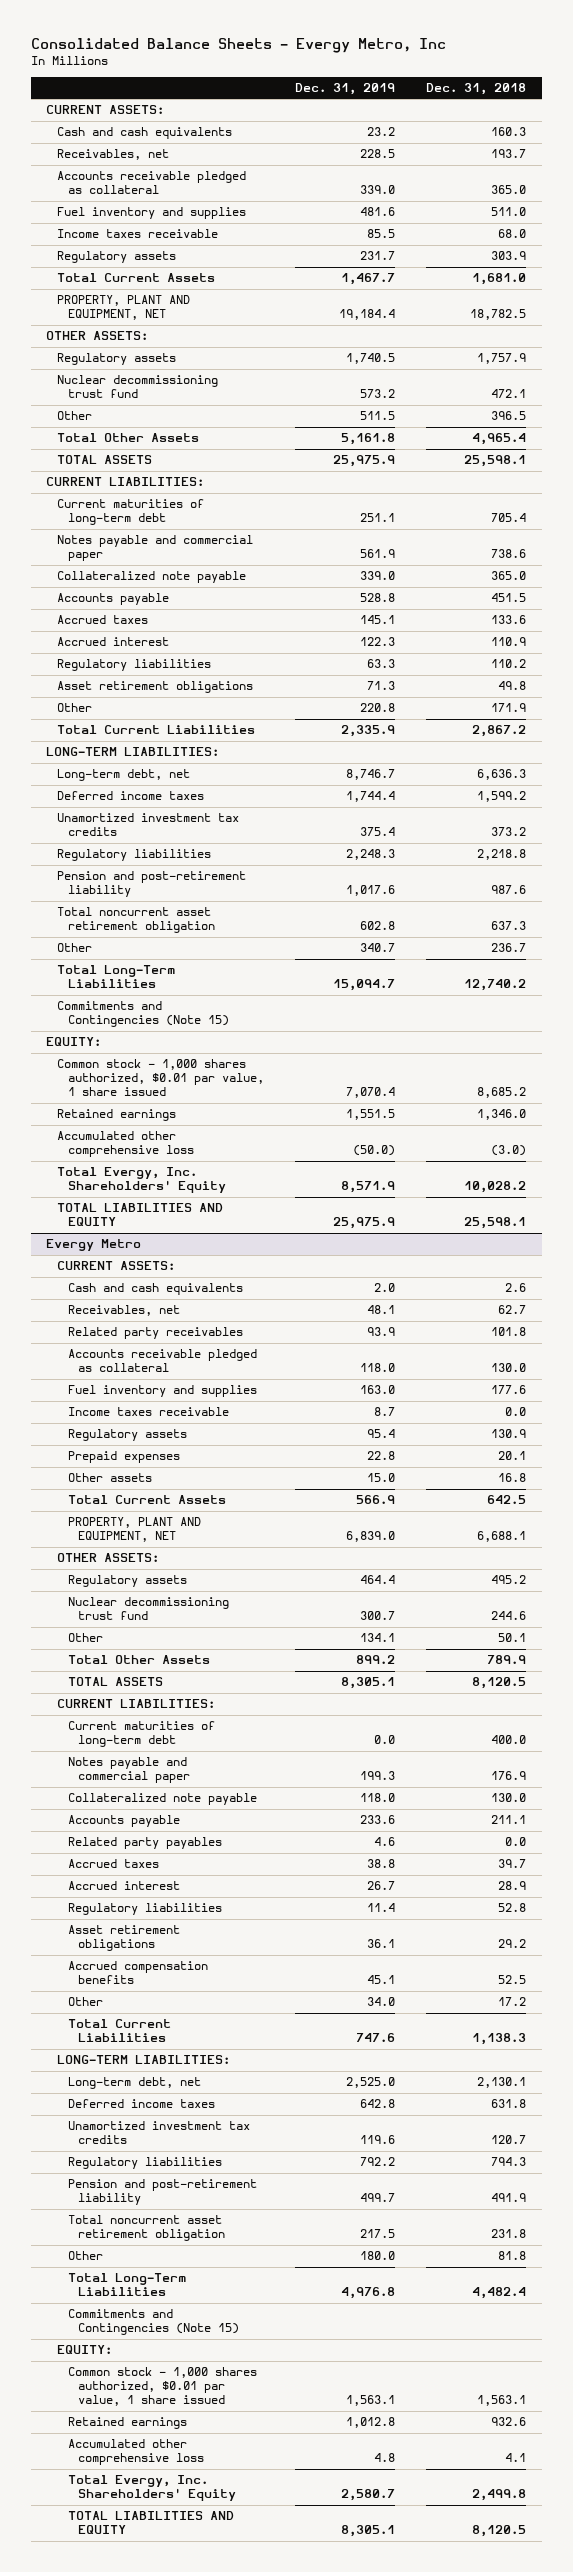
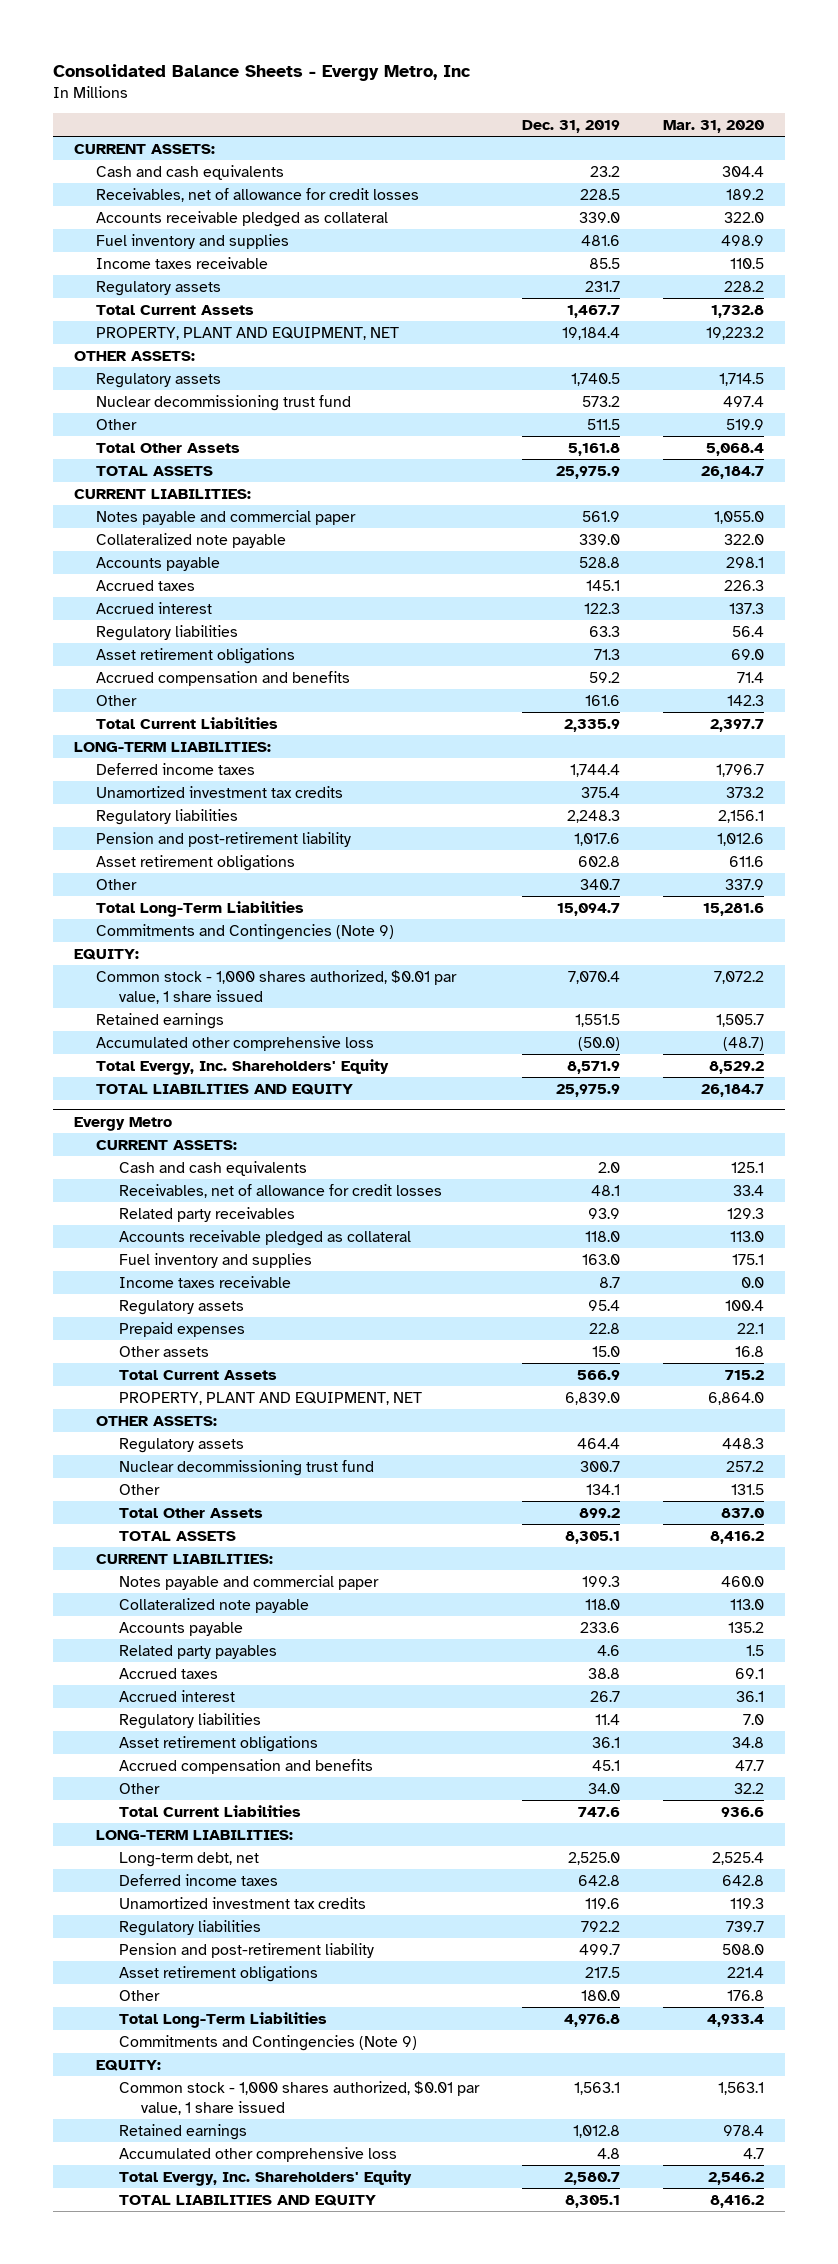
- | Dec. 31, 2019 | Dec. 31, 2018
+ | Dec. 31, 2019 | Mar. 31, 2020
- Receivables, net | 228.5 | 193.7
+ Receivables, net of allowance for credit losses | 228.5 | 189.2
- Current maturities of long-term debt | 251.1 | 705.4
- Other | 220.8 | 171.9
+ Accrued compensation and benefits | 59.2 | 71.4
+ Other | 161.6 | 142.3
- Long-term debt, net | 8,746.7 | 6,636.3
- Total noncurrent asset retirement obligation | 602.8 | 637.3
+ Asset retirement obligations | 602.8 | 611.6
- Commitments and Contingencies (Note 15)
+ Commitments and Contingencies (Note 9)
@ Evergy Metro
- Receivables, net | 48.1 | 62.7
+ Receivables, net of allowance for credit losses | 48.1 | 33.4
- Current maturities of long-term debt | 0.0 | 400.0
- Accrued compensation benefits | 45.1 | 52.5
+ Accrued compensation and benefits | 45.1 | 47.7
- Total noncurrent asset retirement obligation | 217.5 | 231.8
+ Asset retirement obligations | 217.5 | 221.4
- Commitments and Contingencies (Note 15)
+ Commitments and Contingencies (Note 9)

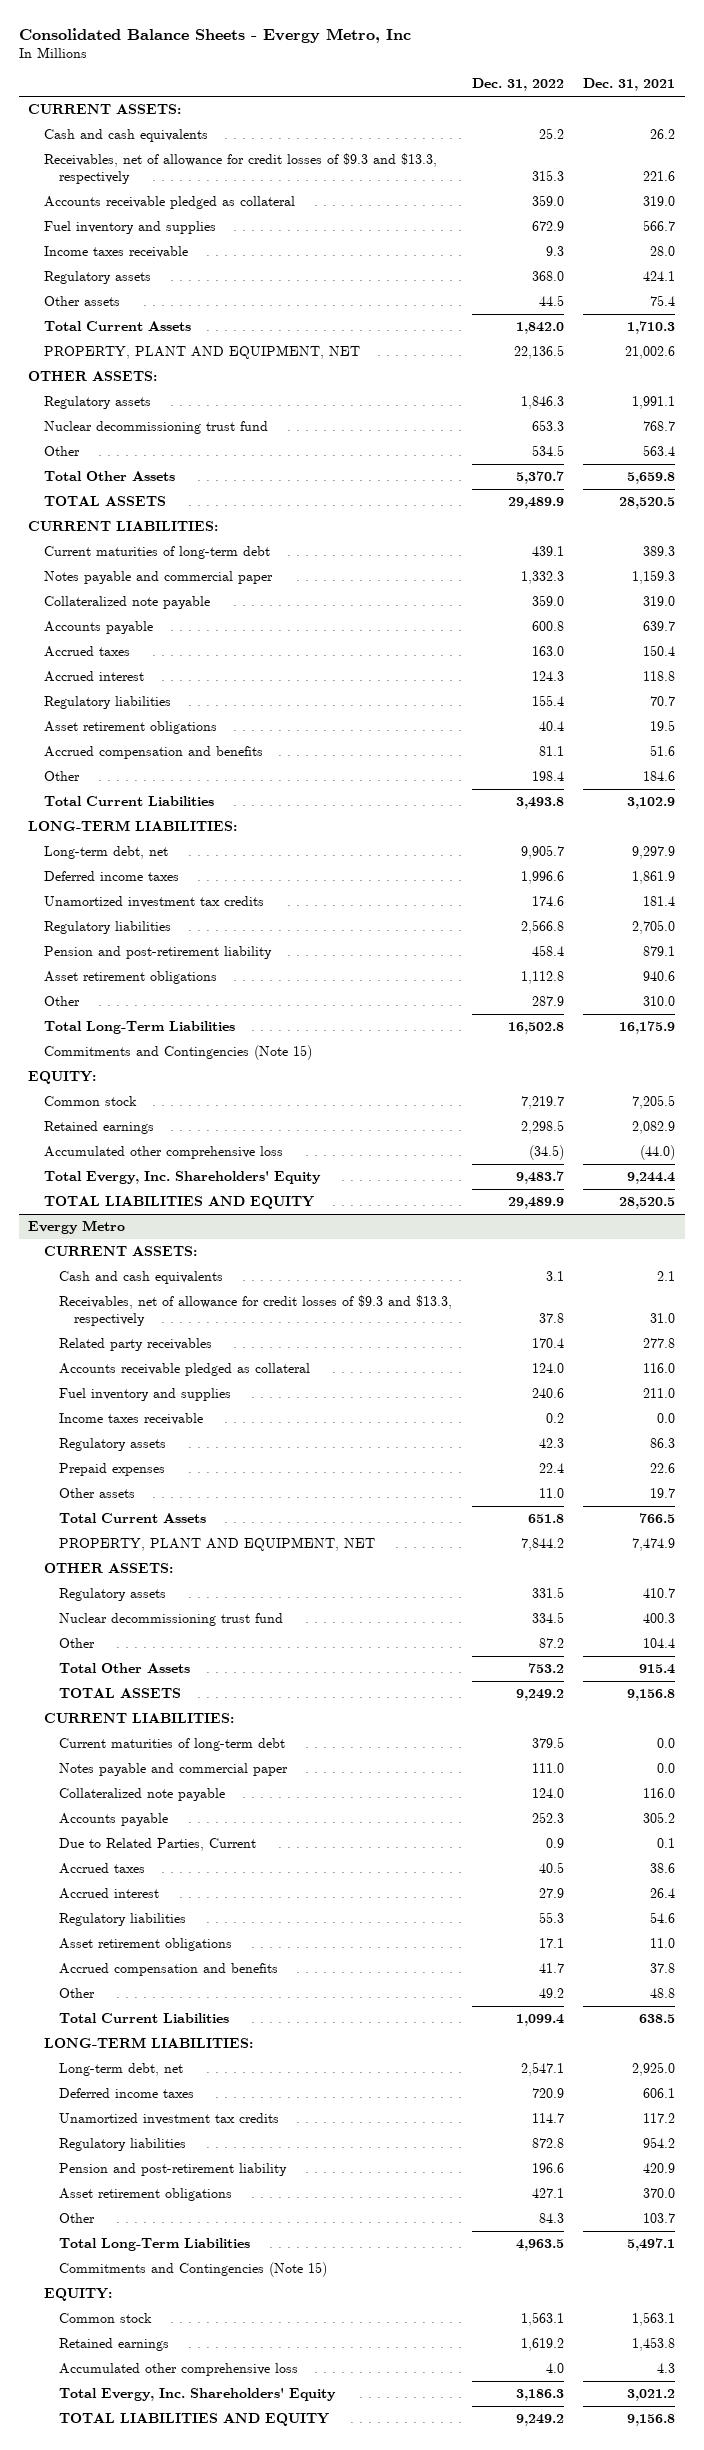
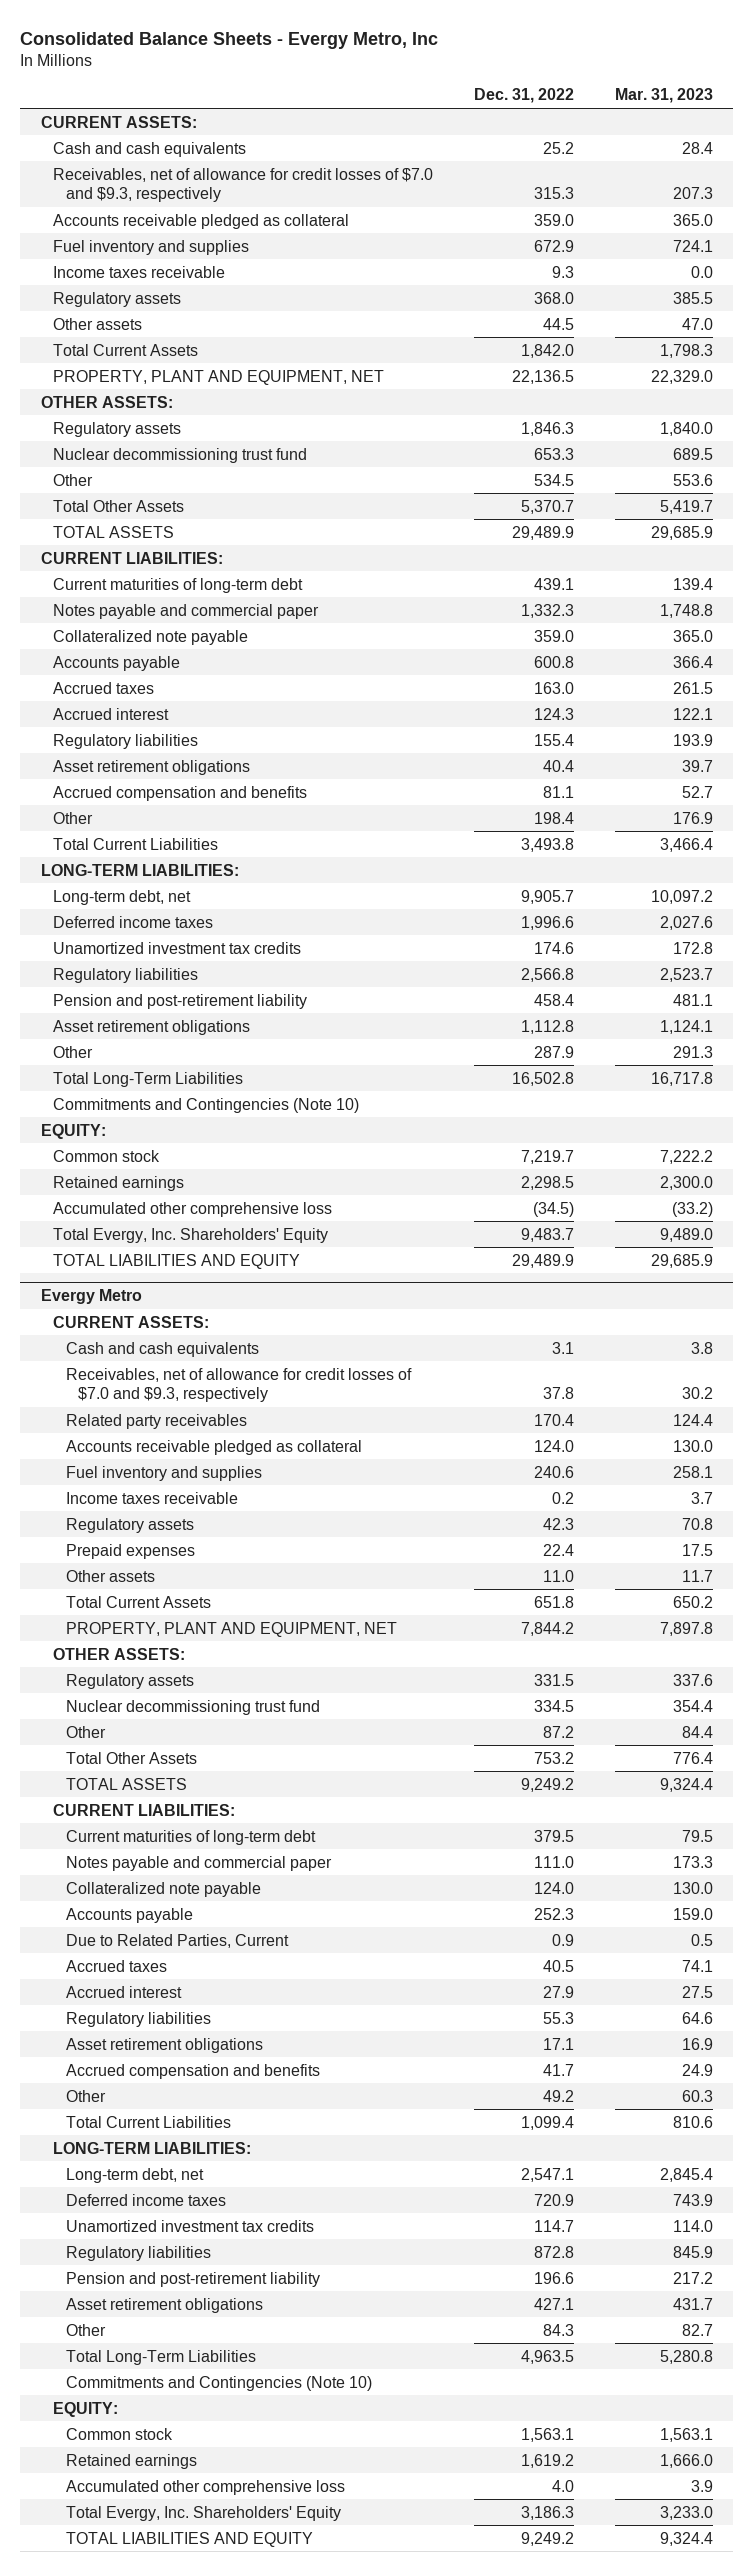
- | Dec. 31, 2022 | Dec. 31, 2021
+ | Dec. 31, 2022 | Mar. 31, 2023
- Receivables, net of allowance for credit losses of $9.3 and $13.3, respectively | 315.3 | 221.6
+ Receivables, net of allowance for credit losses of $7.0 and $9.3, respectively | 315.3 | 207.3
- Commitments and Contingencies (Note 15)
+ Commitments and Contingencies (Note 10)
@ Evergy Metro
- Receivables, net of allowance for credit losses of $9.3 and $13.3, respectively | 37.8 | 31.0
+ Receivables, net of allowance for credit losses of $7.0 and $9.3, respectively | 37.8 | 30.2
- Commitments and Contingencies (Note 15)
+ Commitments and Contingencies (Note 10)

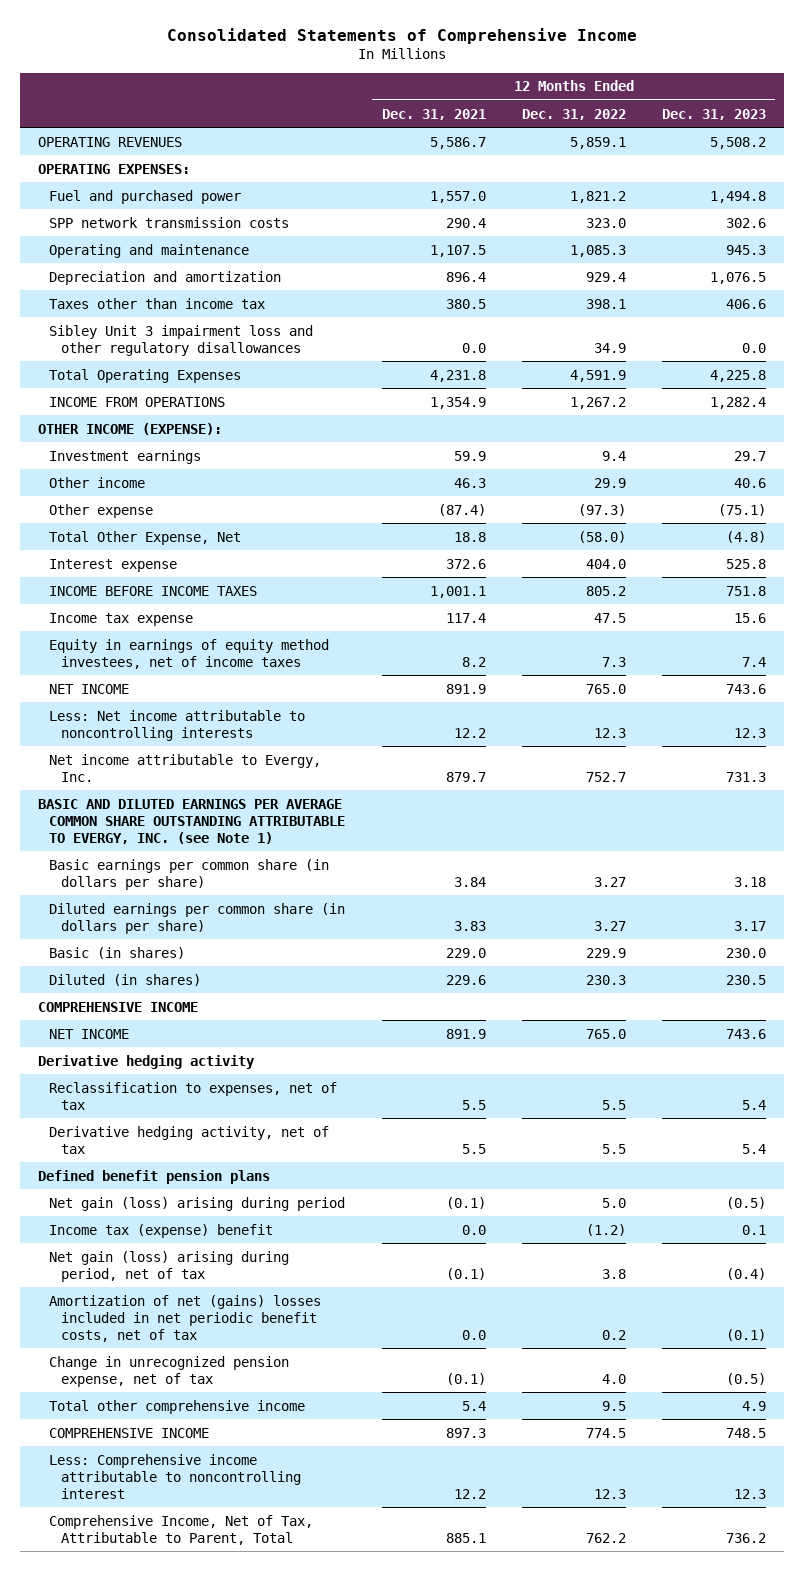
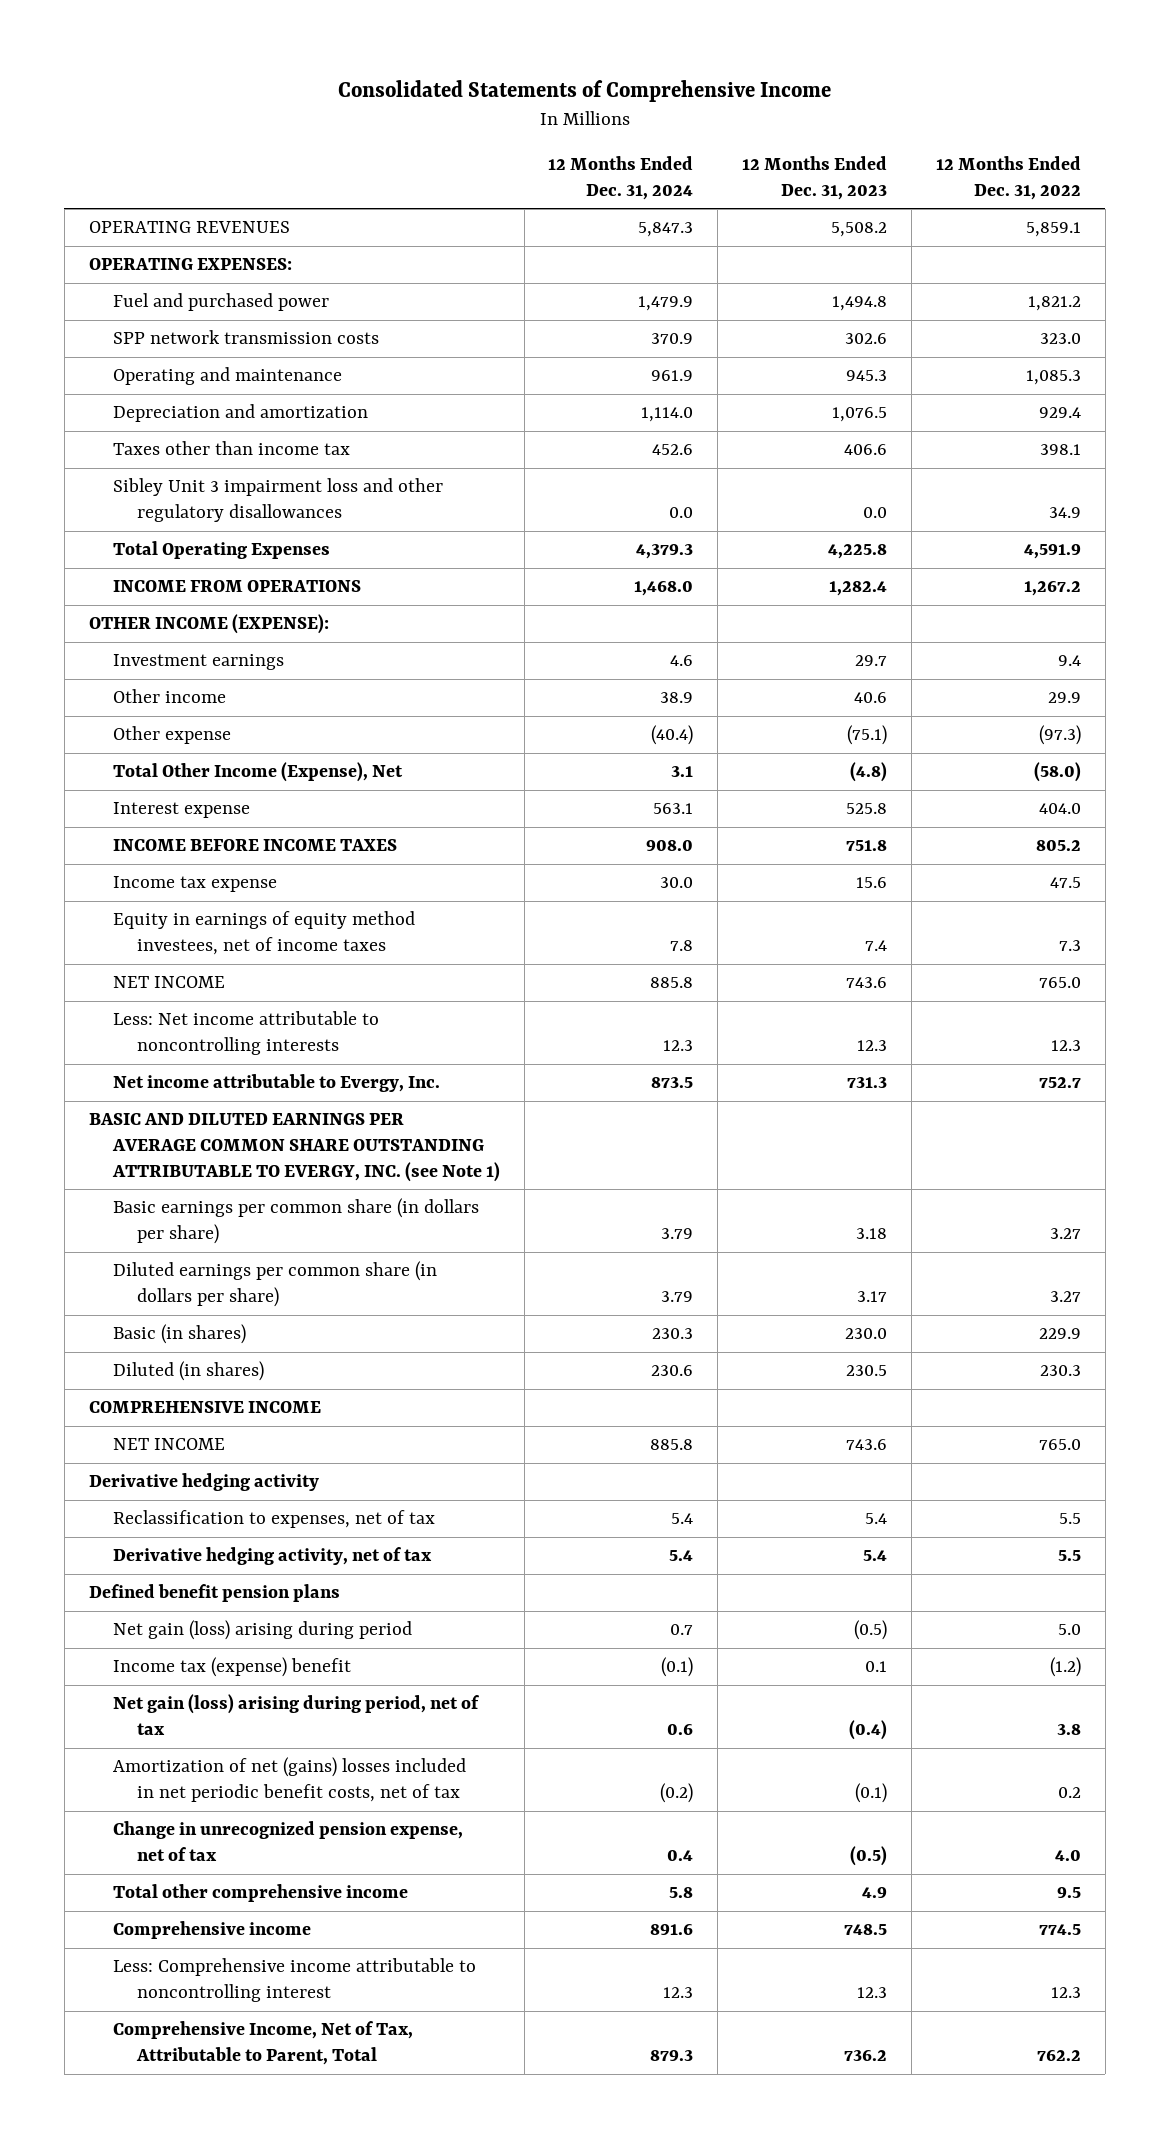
- | 12 Months Ended Dec. 31, 2021 | 12 Months Ended Dec. 31, 2022 | 12 Months Ended Dec. 31, 2023
+ | 12 Months Ended Dec. 31, 2024 | 12 Months Ended Dec. 31, 2023 | 12 Months Ended Dec. 31, 2022
- Total Other Expense, Net | 18.8 | (58.0) | (4.8)
+ Total Other Income (Expense), Net | 3.1 | (4.8) | (58.0)
- COMPREHENSIVE INCOME | 897.3 | 774.5 | 748.5
+ Comprehensive income | 891.6 | 748.5 | 774.5

